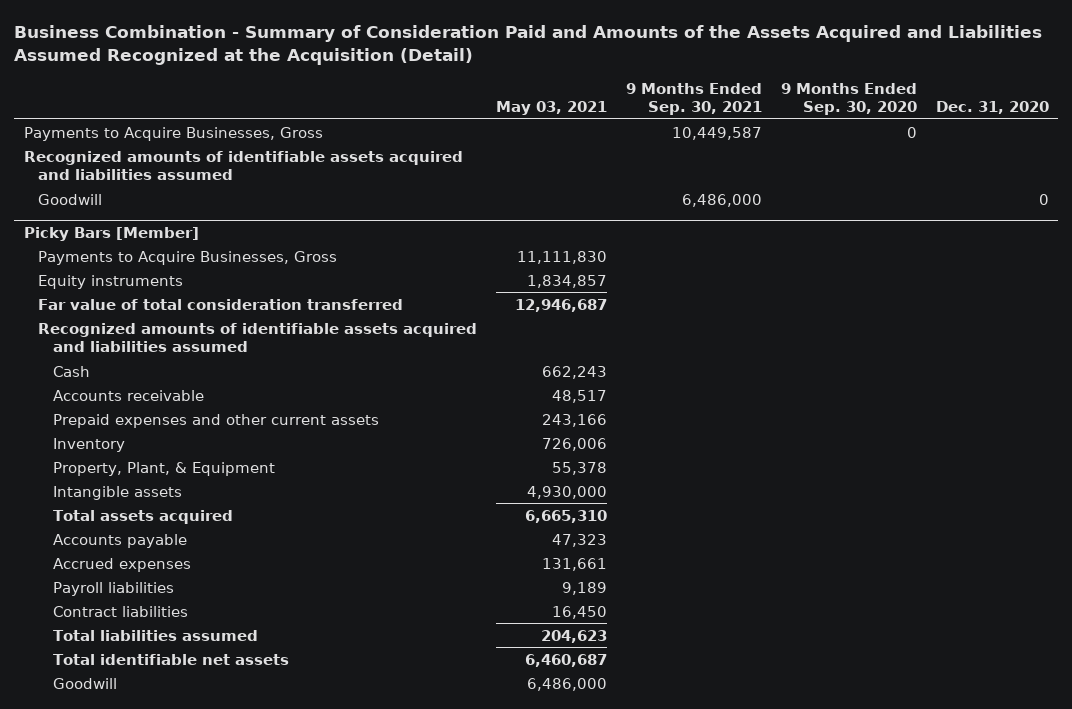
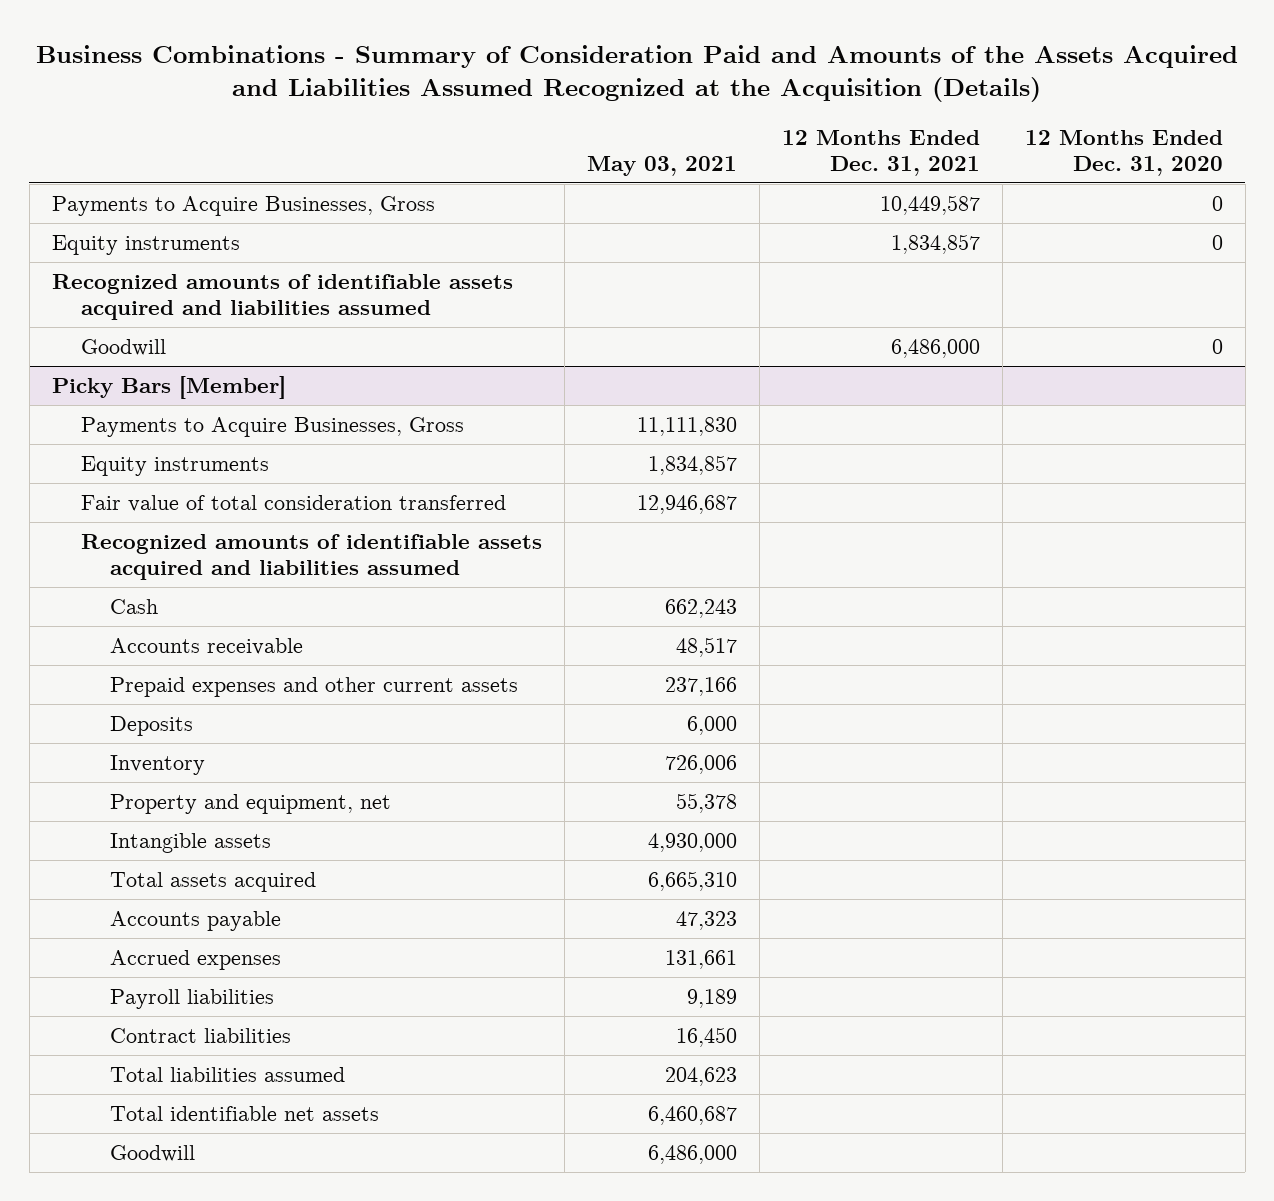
- Business Combination - Summary of Consideration Paid and Amounts of the Assets Acquired and Liabilities Assumed Recognized at the Acquisition (Detail)
+ Business Combinations - Summary of Consideration Paid and Amounts of the Assets Acquired and Liabilities Assumed Recognized at the Acquisition (Details)
- | May 03, 2021 | 9 Months Ended Sep. 30, 2021 | 9 Months Ended Sep. 30, 2020 | Dec. 31, 2020
+ | May 03, 2021 | 12 Months Ended Dec. 31, 2021 | 12 Months Ended Dec. 31, 2020
+ Equity instruments | | 1,834,857 | 0
@ Picky Bars [Member]
- Far value of total consideration transferred | 12,946,687 | | |
+ Fair value of total consideration transferred | 12,946,687 | |
- Prepaid expenses and other current assets | 243,166 | | |
+ Prepaid expenses and other current assets | 237,166 | |
+ Deposits | 6,000 | |
- Property, Plant, & Equipment | 55,378 | | |
+ Property and equipment, net | 55,378 | |

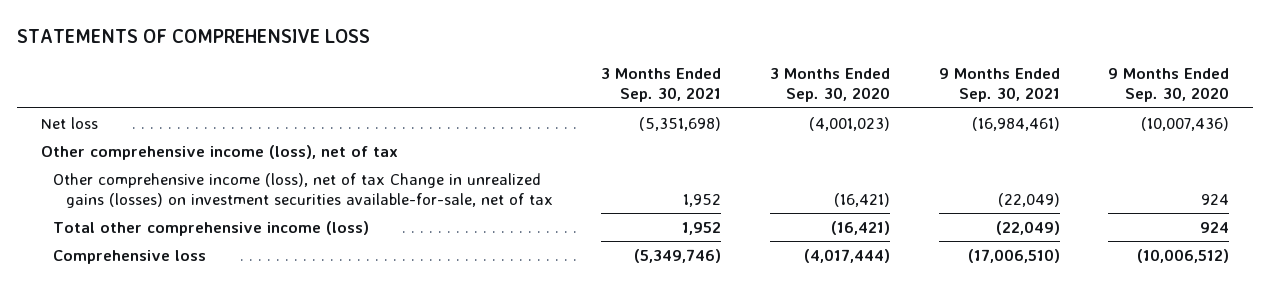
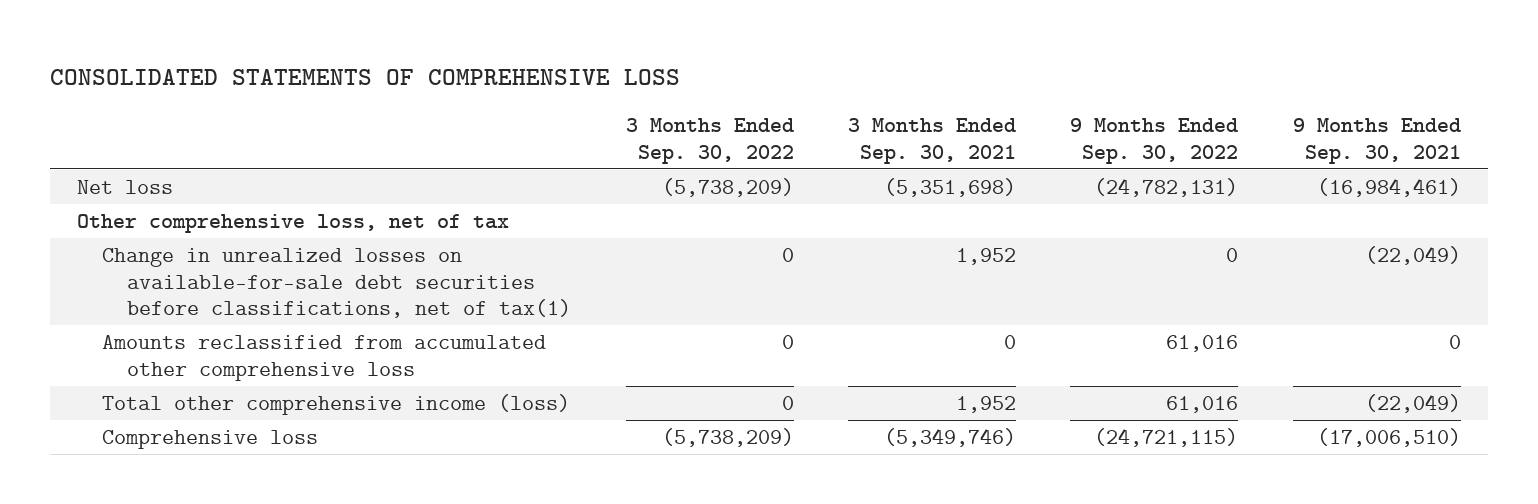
- STATEMENTS OF COMPREHENSIVE LOSS
+ CONSOLIDATED STATEMENTS OF COMPREHENSIVE LOSS
- | 3 Months Ended Sep. 30, 2021 | 3 Months Ended Sep. 30, 2020 | 9 Months Ended Sep. 30, 2021 | 9 Months Ended Sep. 30, 2020
+ | 3 Months Ended Sep. 30, 2022 | 3 Months Ended Sep. 30, 2021 | 9 Months Ended Sep. 30, 2022 | 9 Months Ended Sep. 30, 2021
- Other comprehensive income (loss), net of tax
- Other comprehensive income (loss), net of tax Change in unrealized gains (losses) on investment securities available-for-sale, net of tax | 1,952 | (16,421) | (22,049) | 924
+ Other comprehensive loss, net of tax
+ Change in unrealized losses on available-for-sale debt securities before classifications, net of tax(1) | 0 | 1,952 | 0 | (22,049)
+ Amounts reclassified from accumulated other comprehensive loss | 0 | 0 | 61,016 | 0

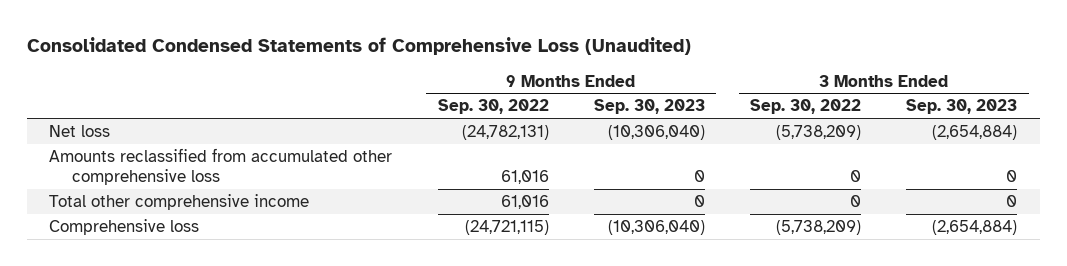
- CONSOLIDATED STATEMENTS OF COMPREHENSIVE LOSS
+ Consolidated Condensed Statements of Comprehensive Loss (Unaudited)
- | 3 Months Ended Sep. 30, 2022 | 3 Months Ended Sep. 30, 2021 | 9 Months Ended Sep. 30, 2022 | 9 Months Ended Sep. 30, 2021
+ | 9 Months Ended Sep. 30, 2022 | 9 Months Ended Sep. 30, 2023 | 3 Months Ended Sep. 30, 2022 | 3 Months Ended Sep. 30, 2023
- Other comprehensive loss, net of tax
- Change in unrealized losses on available-for-sale debt securities before classifications, net of tax(1) | 0 | 1,952 | 0 | (22,049)
- Total other comprehensive income (loss) | 0 | 1,952 | 61,016 | (22,049)
+ Total other comprehensive income | 61,016 | 0 | 0 | 0

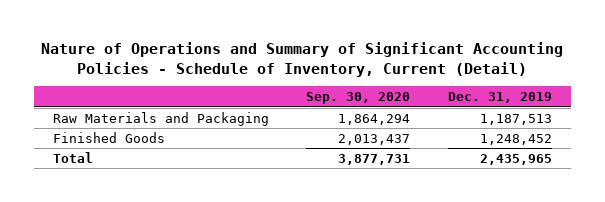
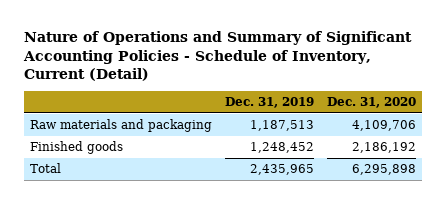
- | Sep. 30, 2020 | Dec. 31, 2019
+ | Dec. 31, 2019 | Dec. 31, 2020
- Raw Materials and Packaging | 1,864,294 | 1,187,513
- Finished Goods | 2,013,437 | 1,248,452
+ Raw materials and packaging | 1,187,513 | 4,109,706
+ Finished goods | 1,248,452 | 2,186,192

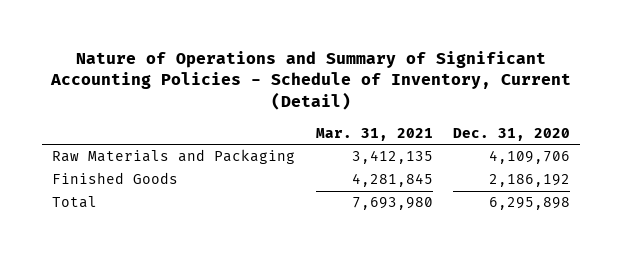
- | Dec. 31, 2019 | Dec. 31, 2020
+ | Mar. 31, 2021 | Dec. 31, 2020
- Raw materials and packaging | 1,187,513 | 4,109,706
- Finished goods | 1,248,452 | 2,186,192
+ Raw Materials and Packaging | 3,412,135 | 4,109,706
+ Finished Goods | 4,281,845 | 2,186,192

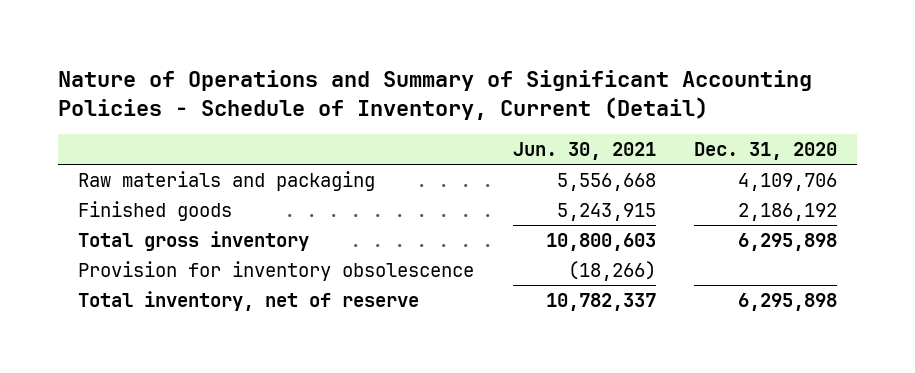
- | Mar. 31, 2021 | Dec. 31, 2020
+ | Jun. 30, 2021 | Dec. 31, 2020
- Raw Materials and Packaging | 3,412,135 | 4,109,706
- Finished Goods | 4,281,845 | 2,186,192
- Total | 7,693,980 | 6,295,898
+ Raw materials and packaging | 5,556,668 | 4,109,706
+ Finished goods | 5,243,915 | 2,186,192
+ Total gross inventory | 10,800,603 | 6,295,898
+ Provision for inventory obsolescence | (18,266) |
+ Total inventory, net of reserve | 10,782,337 | 6,295,898

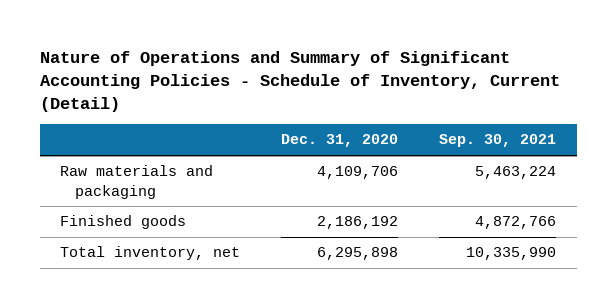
- | Jun. 30, 2021 | Dec. 31, 2020
+ | Dec. 31, 2020 | Sep. 30, 2021
- Total gross inventory | 10,800,603 | 6,295,898
- Provision for inventory obsolescence | (18,266) |
- Total inventory, net of reserve | 10,782,337 | 6,295,898
+ Total inventory, net | 6,295,898 | 10,335,990

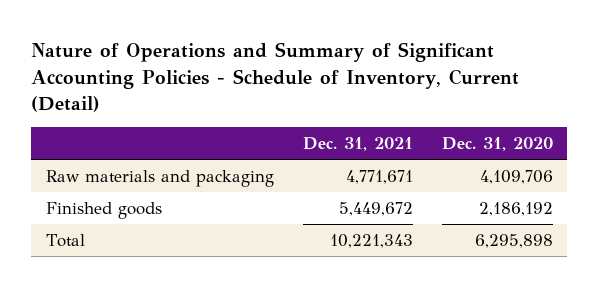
- | Dec. 31, 2020 | Sep. 30, 2021
+ | Dec. 31, 2021 | Dec. 31, 2020
- Total inventory, net | 6,295,898 | 10,335,990
+ Total | 10,221,343 | 6,295,898

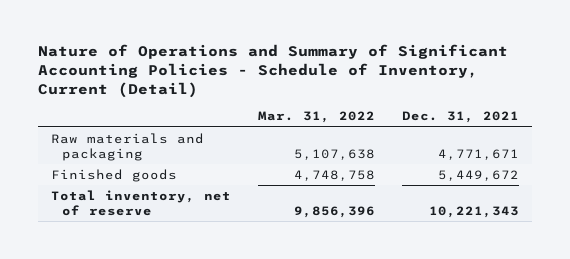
- | Dec. 31, 2021 | Dec. 31, 2020
+ | Mar. 31, 2022 | Dec. 31, 2021
- Total | 10,221,343 | 6,295,898
+ Total inventory, net of reserve | 9,856,396 | 10,221,343

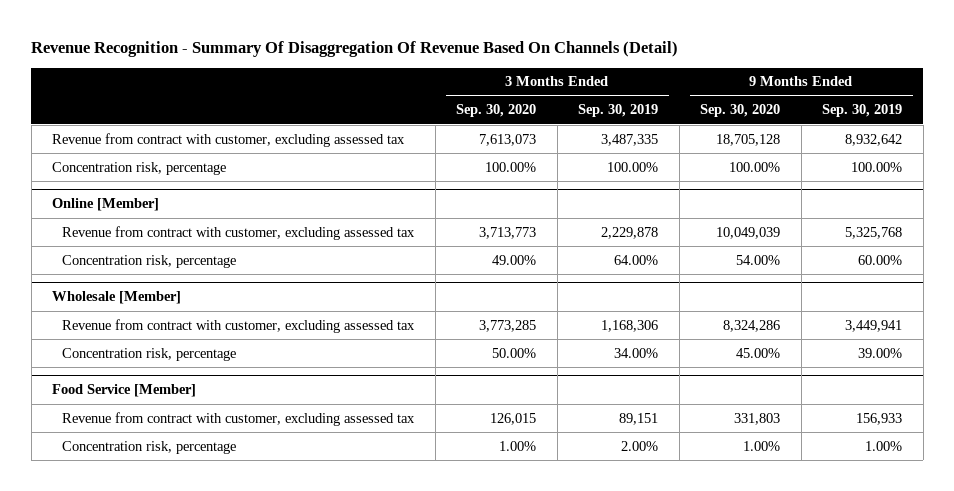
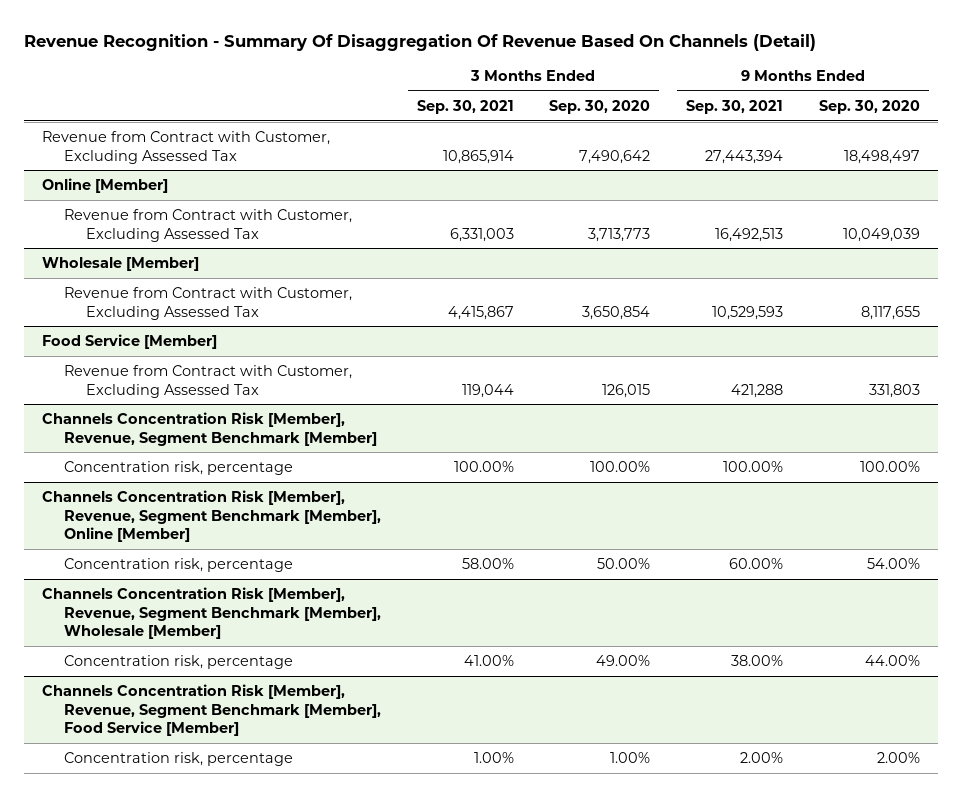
- | 3 Months Ended Sep. 30, 2020 | 3 Months Ended Sep. 30, 2019 | 9 Months Ended Sep. 30, 2020 | 9 Months Ended Sep. 30, 2019
+ | 3 Months Ended Sep. 30, 2021 | 3 Months Ended Sep. 30, 2020 | 9 Months Ended Sep. 30, 2021 | 9 Months Ended Sep. 30, 2020
- Revenue from contract with customer, excluding assessed tax | 7,613,073 | 3,487,335 | 18,705,128 | 8,932,642
- Concentration risk, percentage | 100.00% | 100.00% | 100.00% | 100.00%
+ Revenue from Contract with Customer, Excluding Assessed Tax | 10,865,914 | 7,490,642 | 27,443,394 | 18,498,497
@ Online [Member]
- Revenue from contract with customer, excluding assessed tax | 3,713,773 | 2,229,878 | 10,049,039 | 5,325,768
- Concentration risk, percentage | 49.00% | 64.00% | 54.00% | 60.00%
+ Revenue from Contract with Customer, Excluding Assessed Tax | 6,331,003 | 3,713,773 | 16,492,513 | 10,049,039
@ Wholesale [Member]
- Revenue from contract with customer, excluding assessed tax | 3,773,285 | 1,168,306 | 8,324,286 | 3,449,941
- Concentration risk, percentage | 50.00% | 34.00% | 45.00% | 39.00%
+ Revenue from Contract with Customer, Excluding Assessed Tax | 4,415,867 | 3,650,854 | 10,529,593 | 8,117,655
@ Food Service [Member]
- Revenue from contract with customer, excluding assessed tax | 126,015 | 89,151 | 331,803 | 156,933
- Concentration risk, percentage | 1.00% | 2.00% | 1.00% | 1.00%
+ Revenue from Contract with Customer, Excluding Assessed Tax | 119,044 | 126,015 | 421,288 | 331,803
+ Channels Concentration Risk [Member], Revenue, Segment Benchmark [Member]
+ Concentration risk, percentage | 100.00% | 100.00% | 100.00% | 100.00%
+ Channels Concentration Risk [Member], Revenue, Segment Benchmark [Member], Online [Member]
+ Concentration risk, percentage | 58.00% | 50.00% | 60.00% | 54.00%
+ Channels Concentration Risk [Member], Revenue, Segment Benchmark [Member], Wholesale [Member]
+ Concentration risk, percentage | 41.00% | 49.00% | 38.00% | 44.00%
+ Channels Concentration Risk [Member], Revenue, Segment Benchmark [Member], Food Service [Member]
+ Concentration risk, percentage | 1.00% | 1.00% | 2.00% | 2.00%

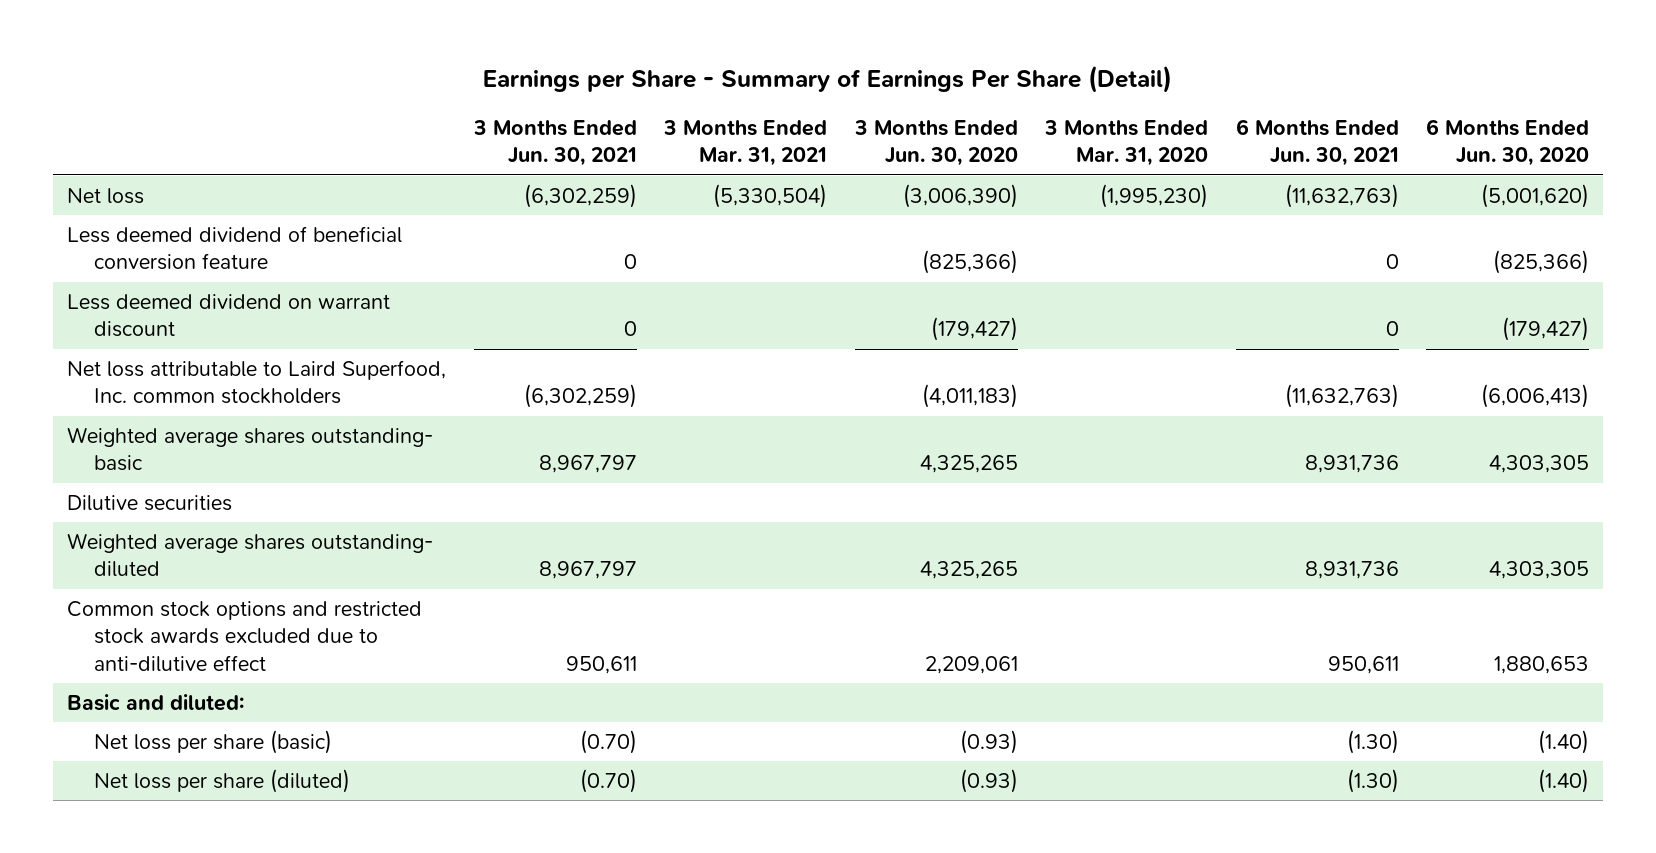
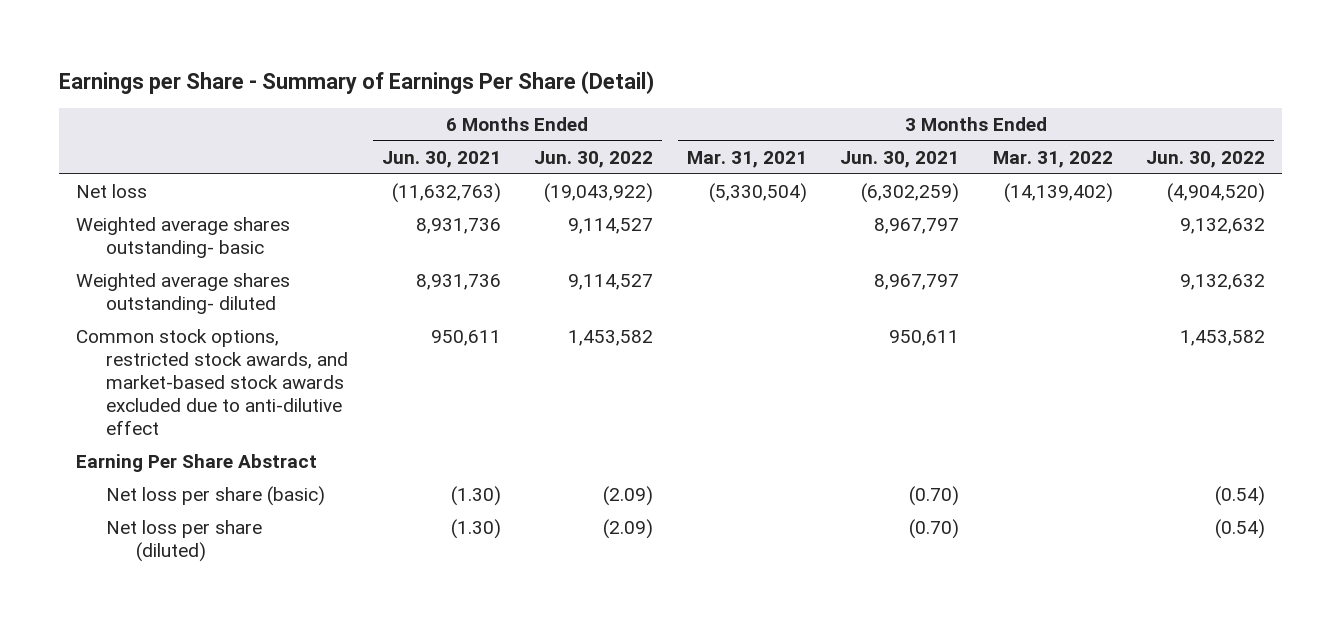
- | 3 Months Ended Jun. 30, 2021 | 3 Months Ended Mar. 31, 2021 | 3 Months Ended Jun. 30, 2020 | 3 Months Ended Mar. 31, 2020 | 6 Months Ended Jun. 30, 2021 | 6 Months Ended Jun. 30, 2020
+ | 6 Months Ended Jun. 30, 2021 | 6 Months Ended Jun. 30, 2022 | 3 Months Ended Mar. 31, 2021 | 3 Months Ended Jun. 30, 2021 | 3 Months Ended Mar. 31, 2022 | 3 Months Ended Jun. 30, 2022
- Less deemed dividend of beneficial conversion feature | 0 | | (825,366) | | 0 | (825,366)
- Less deemed dividend on warrant discount | 0 | | (179,427) | | 0 | (179,427)
- Net loss attributable to Laird Superfood, Inc. common stockholders | (6,302,259) | | (4,011,183) | | (11,632,763) | (6,006,413)
- Dilutive securities
- Common stock options and restricted stock awards excluded due to anti-dilutive effect | 950,611 | | 2,209,061 | | 950,611 | 1,880,653
- Basic and diluted:
+ Common stock options, restricted stock awards, and market-based stock awards excluded due to anti-dilutive effect | 950,611 | 1,453,582 | | 950,611 | | 1,453,582
+ Earning Per Share Abstract

